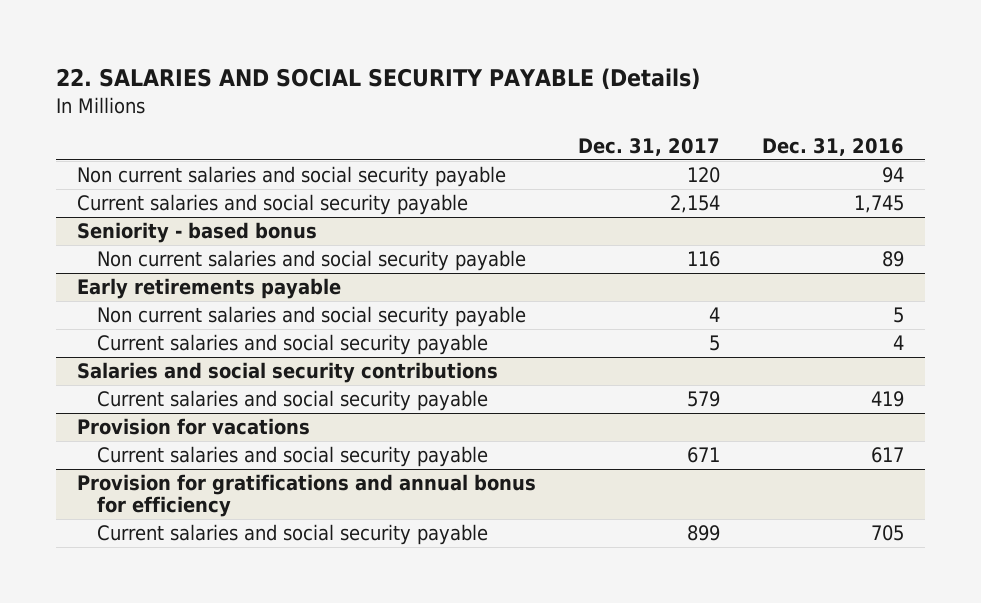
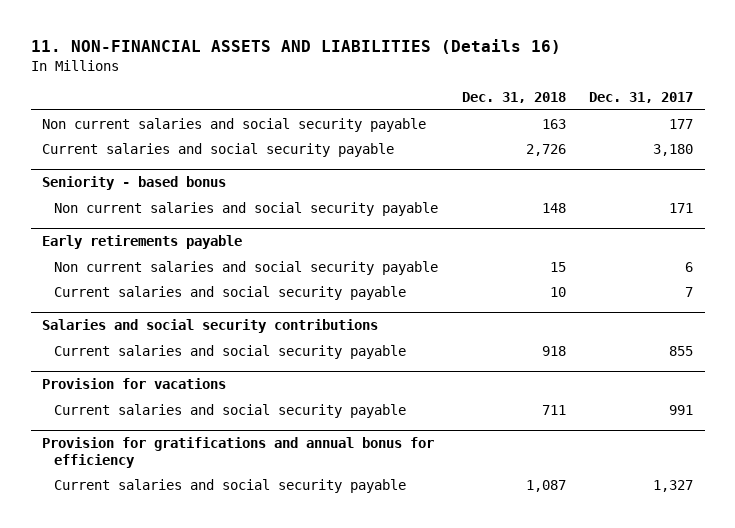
- 22. SALARIES AND SOCIAL SECURITY PAYABLE (Details)
+ 11. NON-FINANCIAL ASSETS AND LIABILITIES (Details 16)
- | Dec. 31, 2017 | Dec. 31, 2016
+ | Dec. 31, 2018 | Dec. 31, 2017
- Non current salaries and social security payable | 120 | 94
- Current salaries and social security payable | 2,154 | 1,745
+ Non current salaries and social security payable | 163 | 177
+ Current salaries and social security payable | 2,726 | 3,180
@ Seniority - based bonus
- Non current salaries and social security payable | 116 | 89
+ Non current salaries and social security payable | 148 | 171
@ Early retirements payable
- Non current salaries and social security payable | 4 | 5
- Current salaries and social security payable | 5 | 4
+ Non current salaries and social security payable | 15 | 6
+ Current salaries and social security payable | 10 | 7
@ Salaries and social security contributions
- Current salaries and social security payable | 579 | 419
+ Current salaries and social security payable | 918 | 855
@ Provision for vacations
- Current salaries and social security payable | 671 | 617
+ Current salaries and social security payable | 711 | 991
@ Provision for gratifications and annual bonus for efficiency
- Current salaries and social security payable | 899 | 705
+ Current salaries and social security payable | 1,087 | 1,327

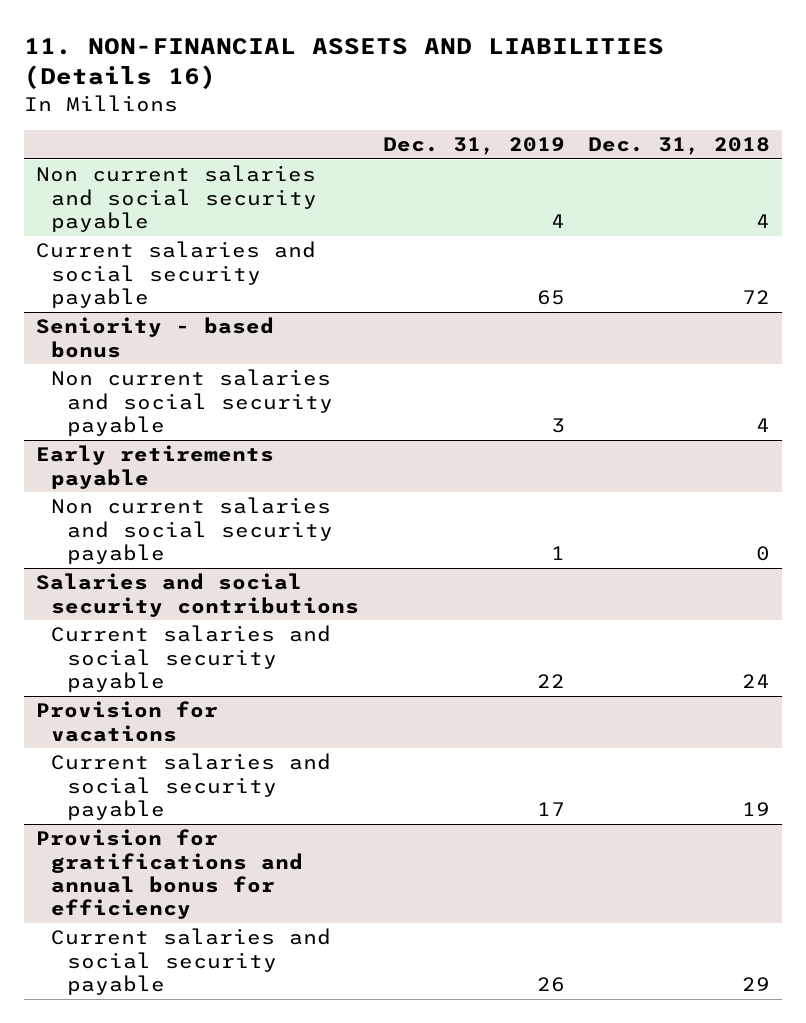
- | Dec. 31, 2018 | Dec. 31, 2017
+ | Dec. 31, 2019 | Dec. 31, 2018
- Non current salaries and social security payable | 163 | 177
- Current salaries and social security payable | 2,726 | 3,180
+ Non current salaries and social security payable | 4 | 4
+ Current salaries and social security payable | 65 | 72
@ Seniority - based bonus
- Non current salaries and social security payable | 148 | 171
+ Non current salaries and social security payable | 3 | 4
@ Early retirements payable
- Non current salaries and social security payable | 15 | 6
- Current salaries and social security payable | 10 | 7
+ Non current salaries and social security payable | 1 | 0
@ Salaries and social security contributions
- Current salaries and social security payable | 918 | 855
+ Current salaries and social security payable | 22 | 24
@ Provision for vacations
- Current salaries and social security payable | 711 | 991
+ Current salaries and social security payable | 17 | 19
@ Provision for gratifications and annual bonus for efficiency
- Current salaries and social security payable | 1,087 | 1,327
+ Current salaries and social security payable | 26 | 29

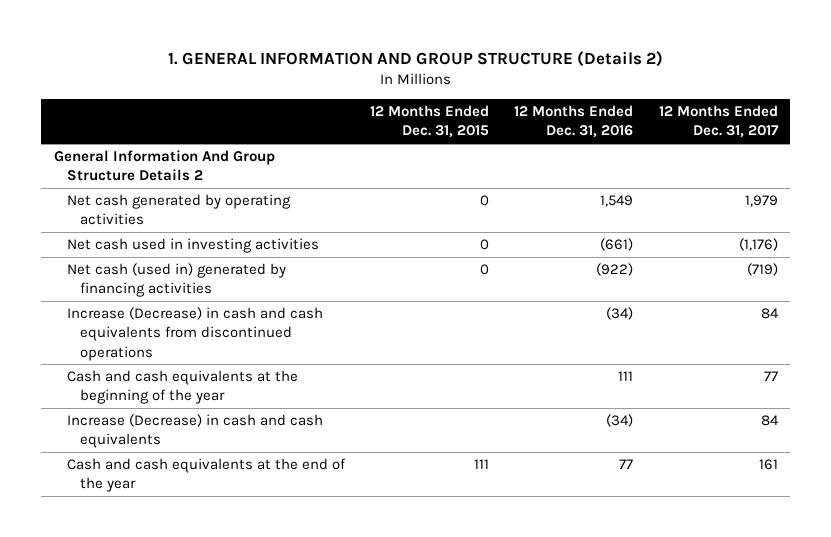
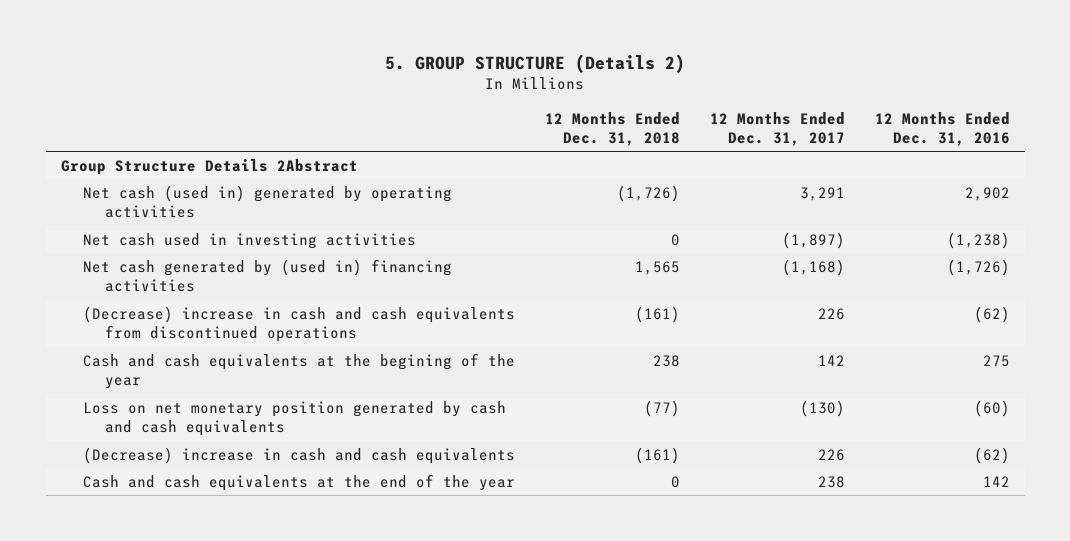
- 1. GENERAL INFORMATION AND GROUP STRUCTURE (Details 2)
+ 5. GROUP STRUCTURE (Details 2)
- | 12 Months Ended Dec. 31, 2015 | 12 Months Ended Dec. 31, 2016 | 12 Months Ended Dec. 31, 2017
+ | 12 Months Ended Dec. 31, 2018 | 12 Months Ended Dec. 31, 2017 | 12 Months Ended Dec. 31, 2016
- General Information And Group Structure Details 2
- Net cash generated by operating activities | 0 | 1,549 | 1,979
- Net cash used in investing activities | 0 | (661) | (1,176)
- Net cash (used in) generated by financing activities | 0 | (922) | (719)
- Increase (Decrease) in cash and cash equivalents from discontinued operations | | (34) | 84
- Cash and cash equivalents at the beginning of the year | | 111 | 77
- Increase (Decrease) in cash and cash equivalents | | (34) | 84
- Cash and cash equivalents at the end of the year | 111 | 77 | 161
+ Group Structure Details 2Abstract
+ Net cash (used in) generated by operating activities | (1,726) | 3,291 | 2,902
+ Net cash used in investing activities | 0 | (1,897) | (1,238)
+ Net cash generated by (used in) financing activities | 1,565 | (1,168) | (1,726)
+ (Decrease) increase in cash and cash equivalents from discontinued operations | (161) | 226 | (62)
+ Cash and cash equivalents at the begining of the year | 238 | 142 | 275
+ Loss on net monetary position generated by cash and cash equivalents | (77) | (130) | (60)
+ (Decrease) increase in cash and cash equivalents | (161) | 226 | (62)
+ Cash and cash equivalents at the end of the year | 0 | 238 | 142

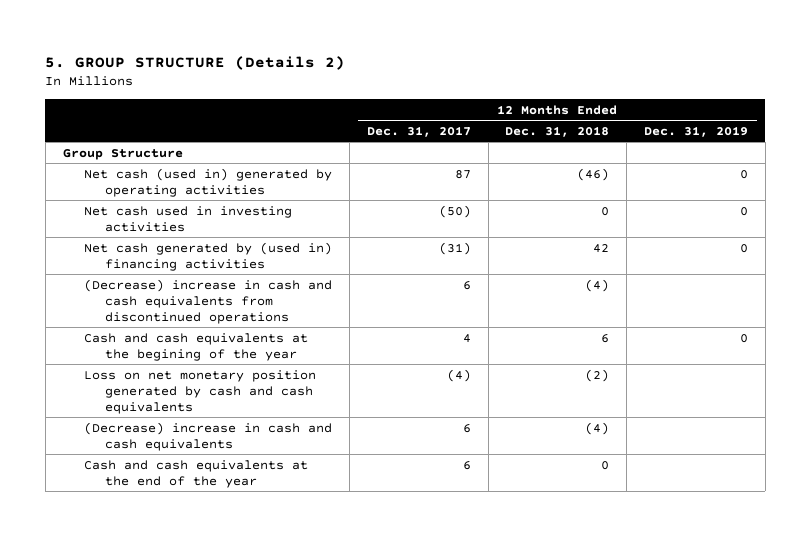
- | 12 Months Ended Dec. 31, 2018 | 12 Months Ended Dec. 31, 2017 | 12 Months Ended Dec. 31, 2016
+ | 12 Months Ended Dec. 31, 2017 | 12 Months Ended Dec. 31, 2018 | 12 Months Ended Dec. 31, 2019
- Group Structure Details 2Abstract
- Net cash (used in) generated by operating activities | (1,726) | 3,291 | 2,902
- Net cash used in investing activities | 0 | (1,897) | (1,238)
- Net cash generated by (used in) financing activities | 1,565 | (1,168) | (1,726)
- (Decrease) increase in cash and cash equivalents from discontinued operations | (161) | 226 | (62)
- Cash and cash equivalents at the begining of the year | 238 | 142 | 275
- Loss on net monetary position generated by cash and cash equivalents | (77) | (130) | (60)
- (Decrease) increase in cash and cash equivalents | (161) | 226 | (62)
- Cash and cash equivalents at the end of the year | 0 | 238 | 142
+ Group Structure
+ Net cash (used in) generated by operating activities | 87 | (46) | 0
+ Net cash used in investing activities | (50) | 0 | 0
+ Net cash generated by (used in) financing activities | (31) | 42 | 0
+ (Decrease) increase in cash and cash equivalents from discontinued operations | 6 | (4) |
+ Cash and cash equivalents at the begining of the year | 4 | 6 | 0
+ Loss on net monetary position generated by cash and cash equivalents | (4) | (2) |
+ (Decrease) increase in cash and cash equivalents | 6 | (4) |
+ Cash and cash equivalents at the end of the year | 6 | 0 |

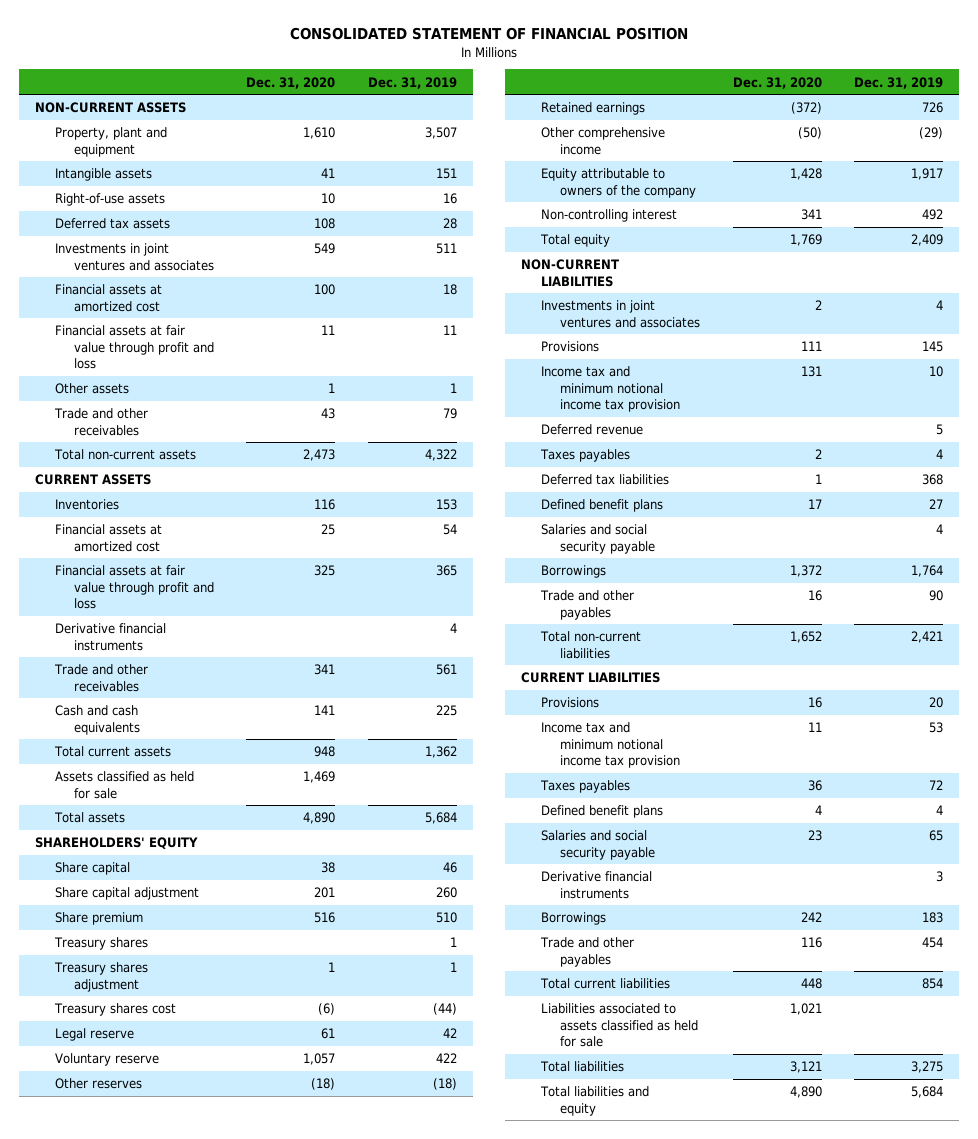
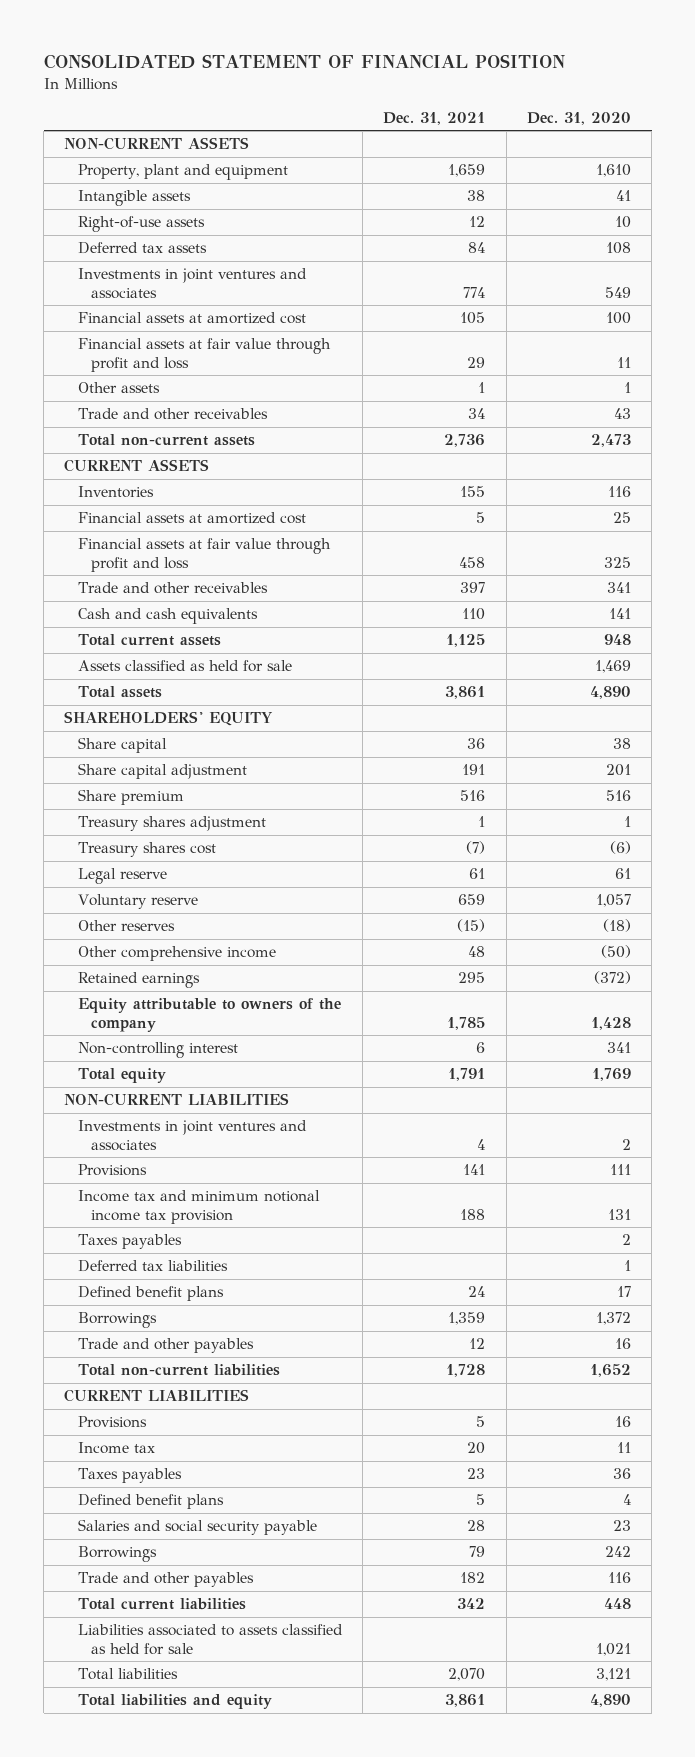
- | Dec. 31, 2020 | Dec. 31, 2019
+ | Dec. 31, 2021 | Dec. 31, 2020
- Derivative financial instruments | | 4
- Treasury shares | | 1
moved down: Retained earnings | 295 | (372)
- Deferred revenue | | 5
- Salaries and social security payable | | 4
- Income tax and minimum notional income tax provision | 11 | 53
+ Income tax | 20 | 11
- Derivative financial instruments | | 3

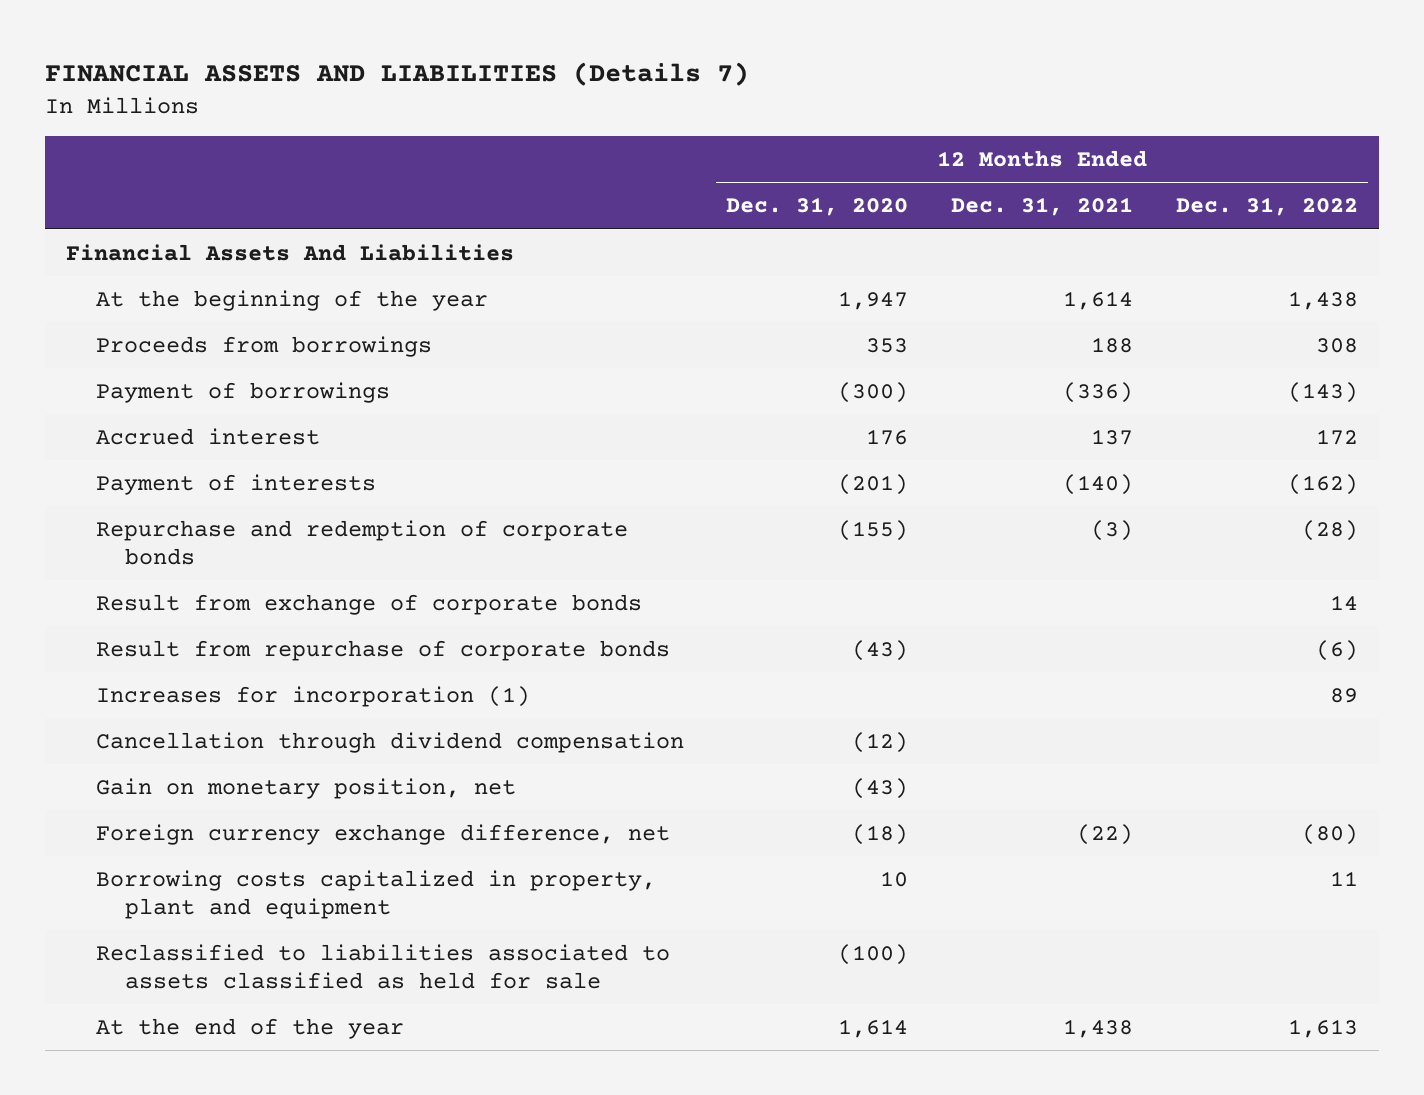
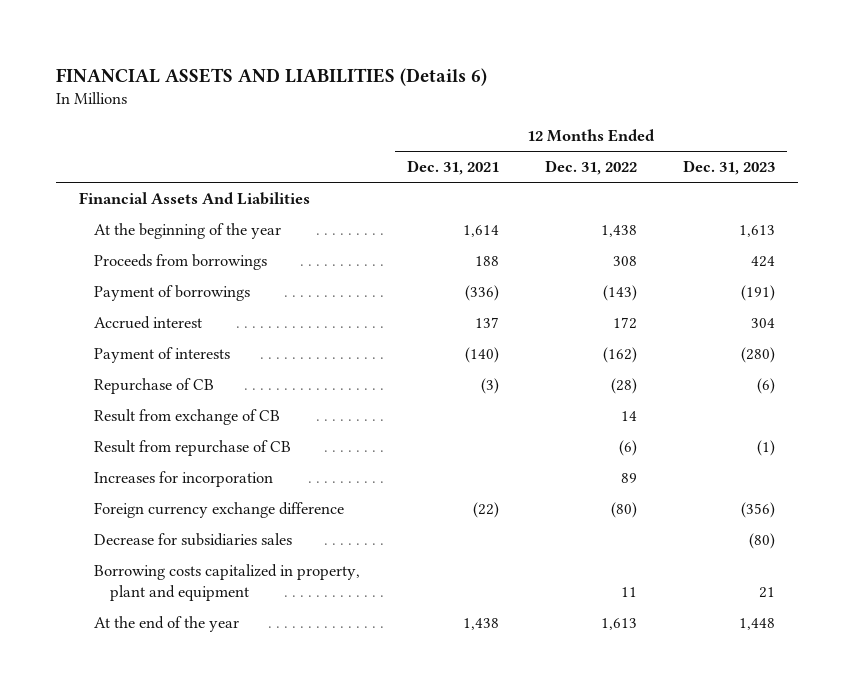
- FINANCIAL ASSETS AND LIABILITIES (Details 7)
+ FINANCIAL ASSETS AND LIABILITIES (Details 6)
- | 12 Months Ended Dec. 31, 2020 | 12 Months Ended Dec. 31, 2021 | 12 Months Ended Dec. 31, 2022
+ | 12 Months Ended Dec. 31, 2021 | 12 Months Ended Dec. 31, 2022 | 12 Months Ended Dec. 31, 2023
- Repurchase and redemption of corporate bonds | (155) | (3) | (28)
- Result from exchange of corporate bonds | | | 14
- Result from repurchase of corporate bonds | (43) | | (6)
- Increases for incorporation (1) | | | 89
- Cancellation through dividend compensation | (12) | |
- Gain on monetary position, net | (43) | |
- Foreign currency exchange difference, net | (18) | (22) | (80)
+ Repurchase of CB | (3) | (28) | (6)
+ Result from exchange of CB | | 14 |
+ Result from repurchase of CB | | (6) | (1)
+ Increases for incorporation | | 89 |
+ Foreign currency exchange difference | (22) | (80) | (356)
+ Decrease for subsidiaries sales | | | (80)
- Reclassified to liabilities associated to assets classified as held for sale | (100) | |

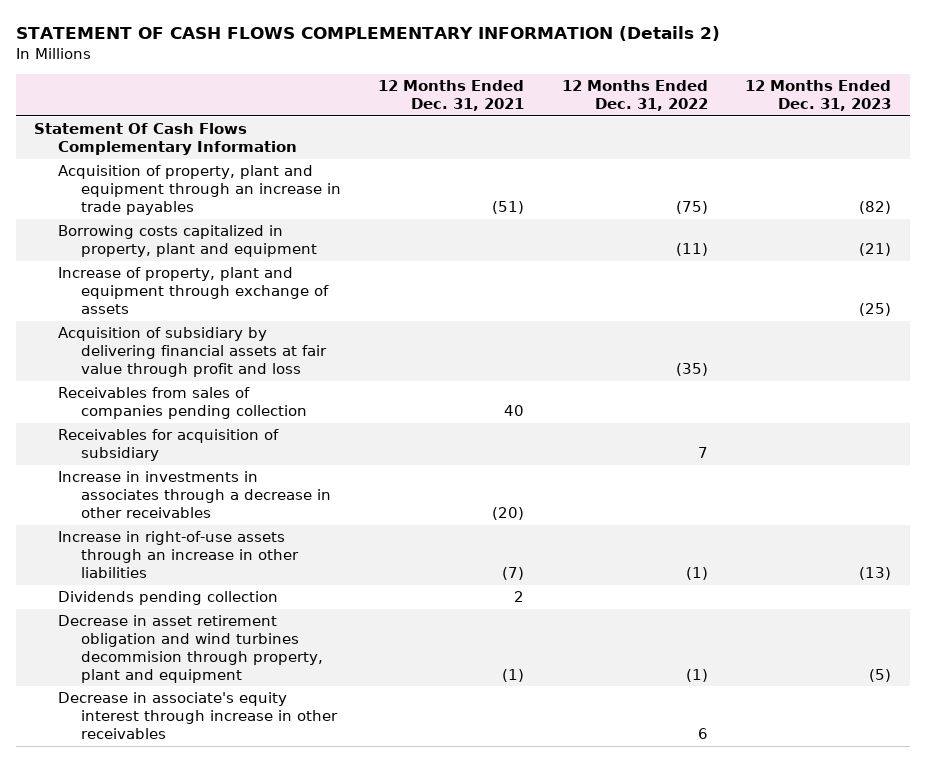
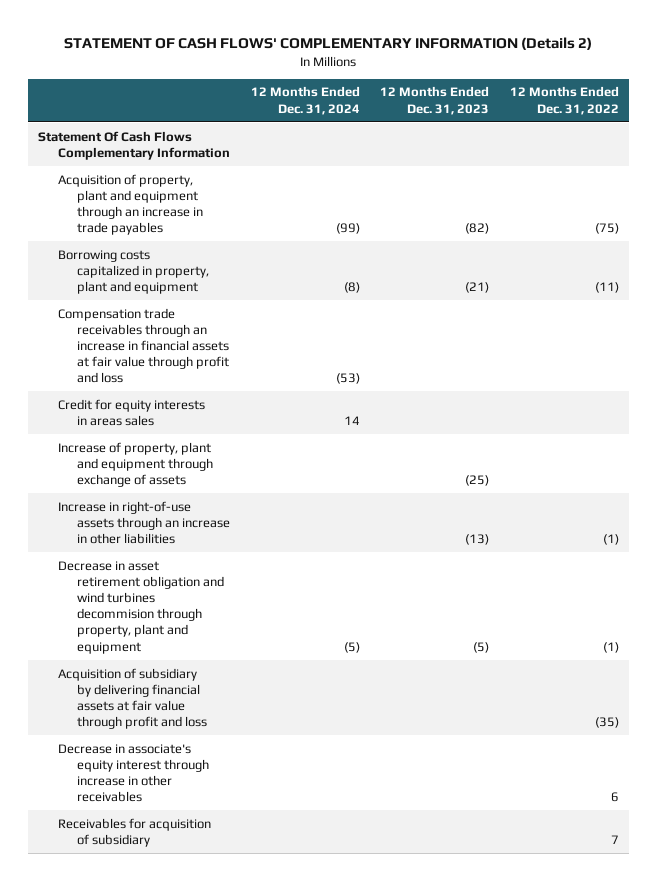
- STATEMENT OF CASH FLOWS COMPLEMENTARY INFORMATION (Details 2)
+ STATEMENT OF CASH FLOWS' COMPLEMENTARY INFORMATION (Details 2)
- | 12 Months Ended Dec. 31, 2021 | 12 Months Ended Dec. 31, 2022 | 12 Months Ended Dec. 31, 2023
+ | 12 Months Ended Dec. 31, 2024 | 12 Months Ended Dec. 31, 2023 | 12 Months Ended Dec. 31, 2022
+ Compensation trade receivables through an increase in financial assets at fair value through profit and loss | (53) | |
+ Credit for equity interests in areas sales | 14 | |
- Receivables from sales of companies pending collection | 40 | |
- Increase in investments in associates through a decrease in other receivables | (20) | |
- Dividends pending collection | 2 | |
moved down: Acquisition of subsidiary by delivering financial assets at fair value through profit and loss | | | (35)
moved down: Receivables for acquisition of subsidiary | | | 7

